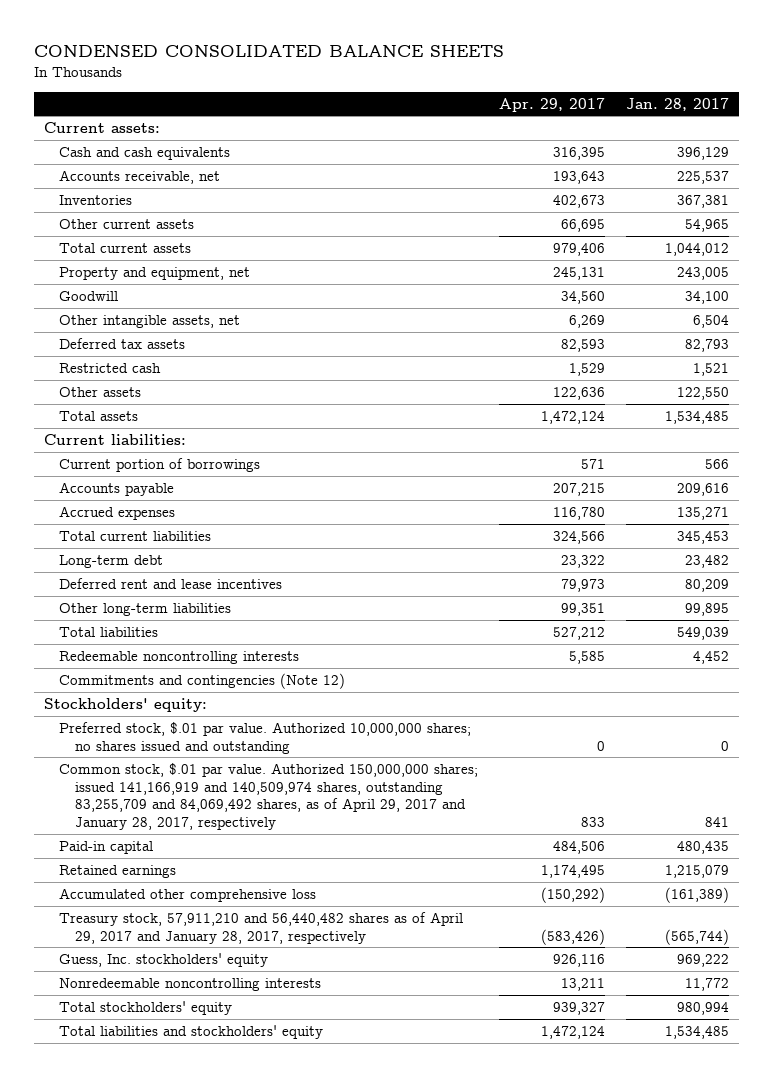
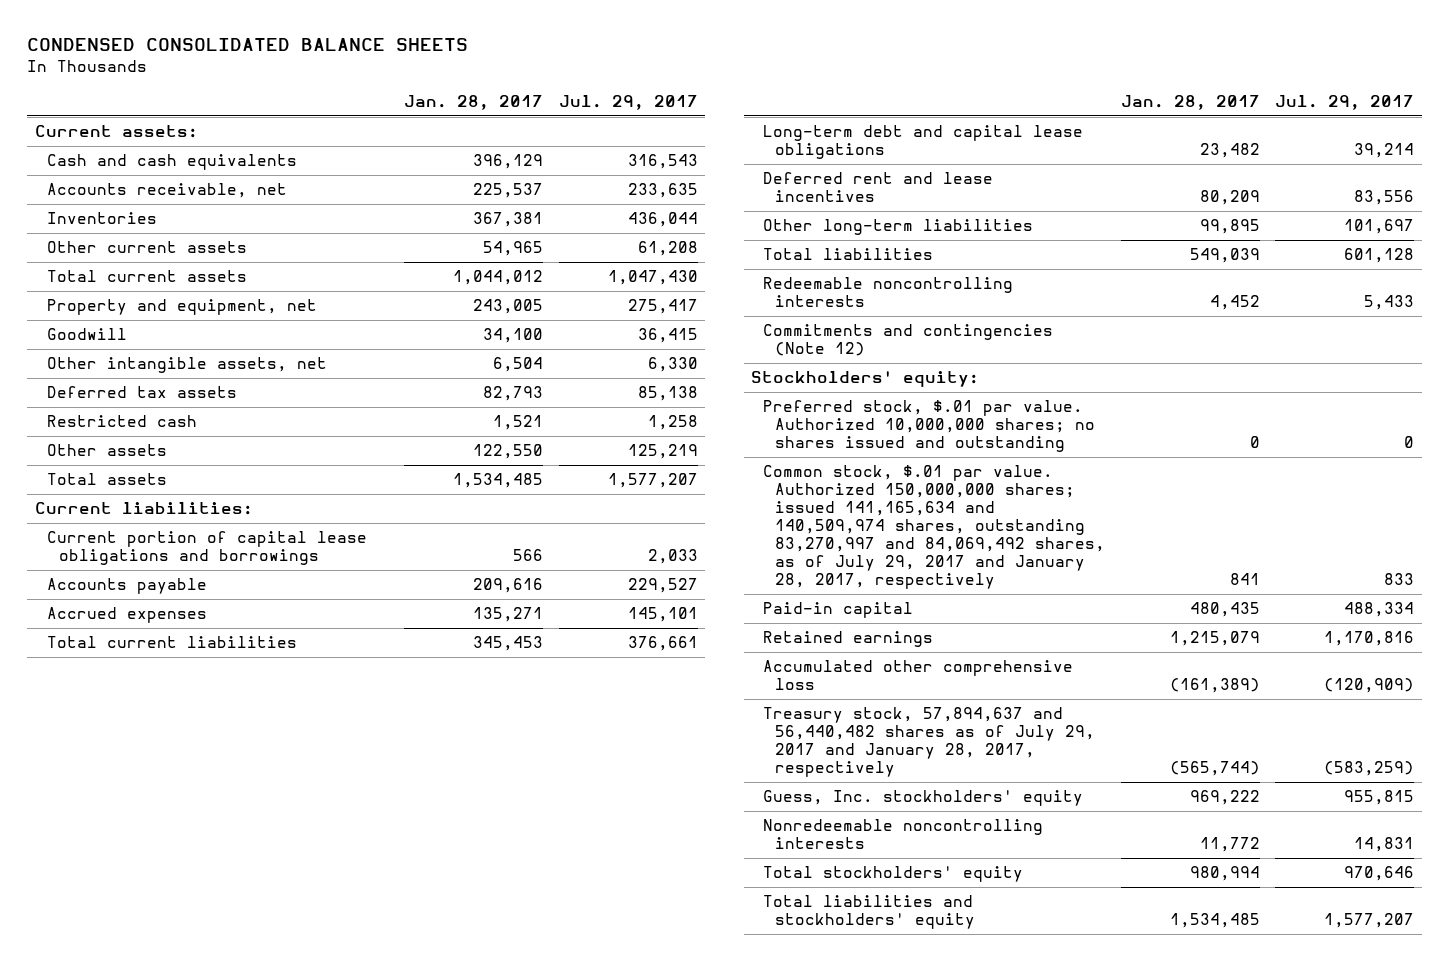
- | Apr. 29, 2017 | Jan. 28, 2017
+ | Jan. 28, 2017 | Jul. 29, 2017
- Current portion of borrowings | 571 | 566
+ Current portion of capital lease obligations and borrowings | 566 | 2,033
- Long-term debt | 23,322 | 23,482
+ Long-term debt and capital lease obligations | 23,482 | 39,214
- Common stock, $.01 par value. Authorized 150,000,000 shares; issued 141,166,919 and 140,509,974 shares, outstanding 83,255,709 and 84,069,492 shares, as of April 29, 2017 and January 28, 2017, respectively | 833 | 841
+ Common stock, $.01 par value. Authorized 150,000,000 shares; issued 141,165,634 and 140,509,974 shares, outstanding 83,270,997 and 84,069,492 shares, as of July 29, 2017 and January 28, 2017, respectively | 841 | 833
- Treasury stock, 57,911,210 and 56,440,482 shares as of April 29, 2017 and January 28, 2017, respectively | (583,426) | (565,744)
+ Treasury stock, 57,894,637 and 56,440,482 shares as of July 29, 2017 and January 28, 2017, respectively | (565,744) | (583,259)

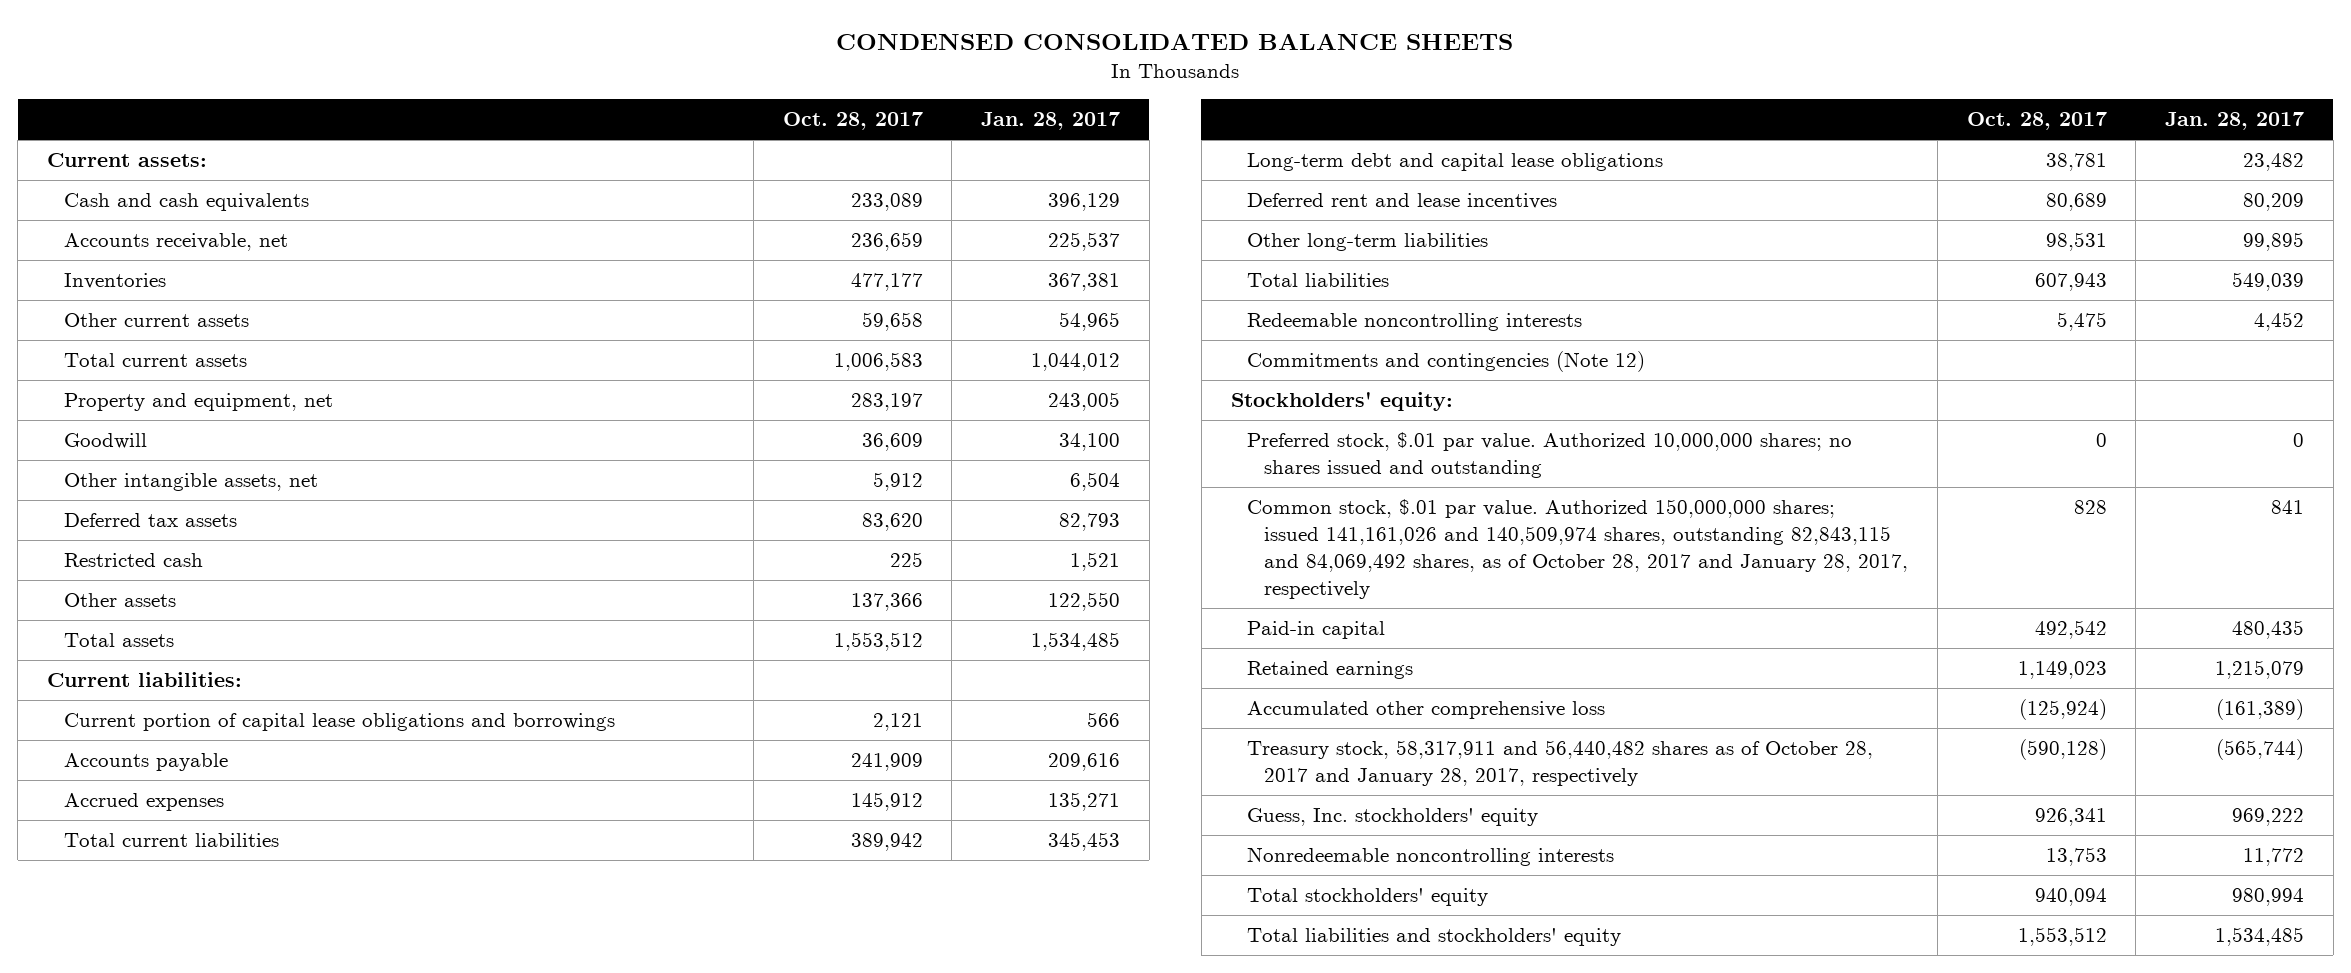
- | Jan. 28, 2017 | Jul. 29, 2017
+ | Oct. 28, 2017 | Jan. 28, 2017
- Common stock, $.01 par value. Authorized 150,000,000 shares; issued 141,165,634 and 140,509,974 shares, outstanding 83,270,997 and 84,069,492 shares, as of July 29, 2017 and January 28, 2017, respectively | 841 | 833
+ Common stock, $.01 par value. Authorized 150,000,000 shares; issued 141,161,026 and 140,509,974 shares, outstanding 82,843,115 and 84,069,492 shares, as of October 28, 2017 and January 28, 2017, respectively | 828 | 841
- Treasury stock, 57,894,637 and 56,440,482 shares as of July 29, 2017 and January 28, 2017, respectively | (565,744) | (583,259)
+ Treasury stock, 58,317,911 and 56,440,482 shares as of October 28, 2017 and January 28, 2017, respectively | (590,128) | (565,744)

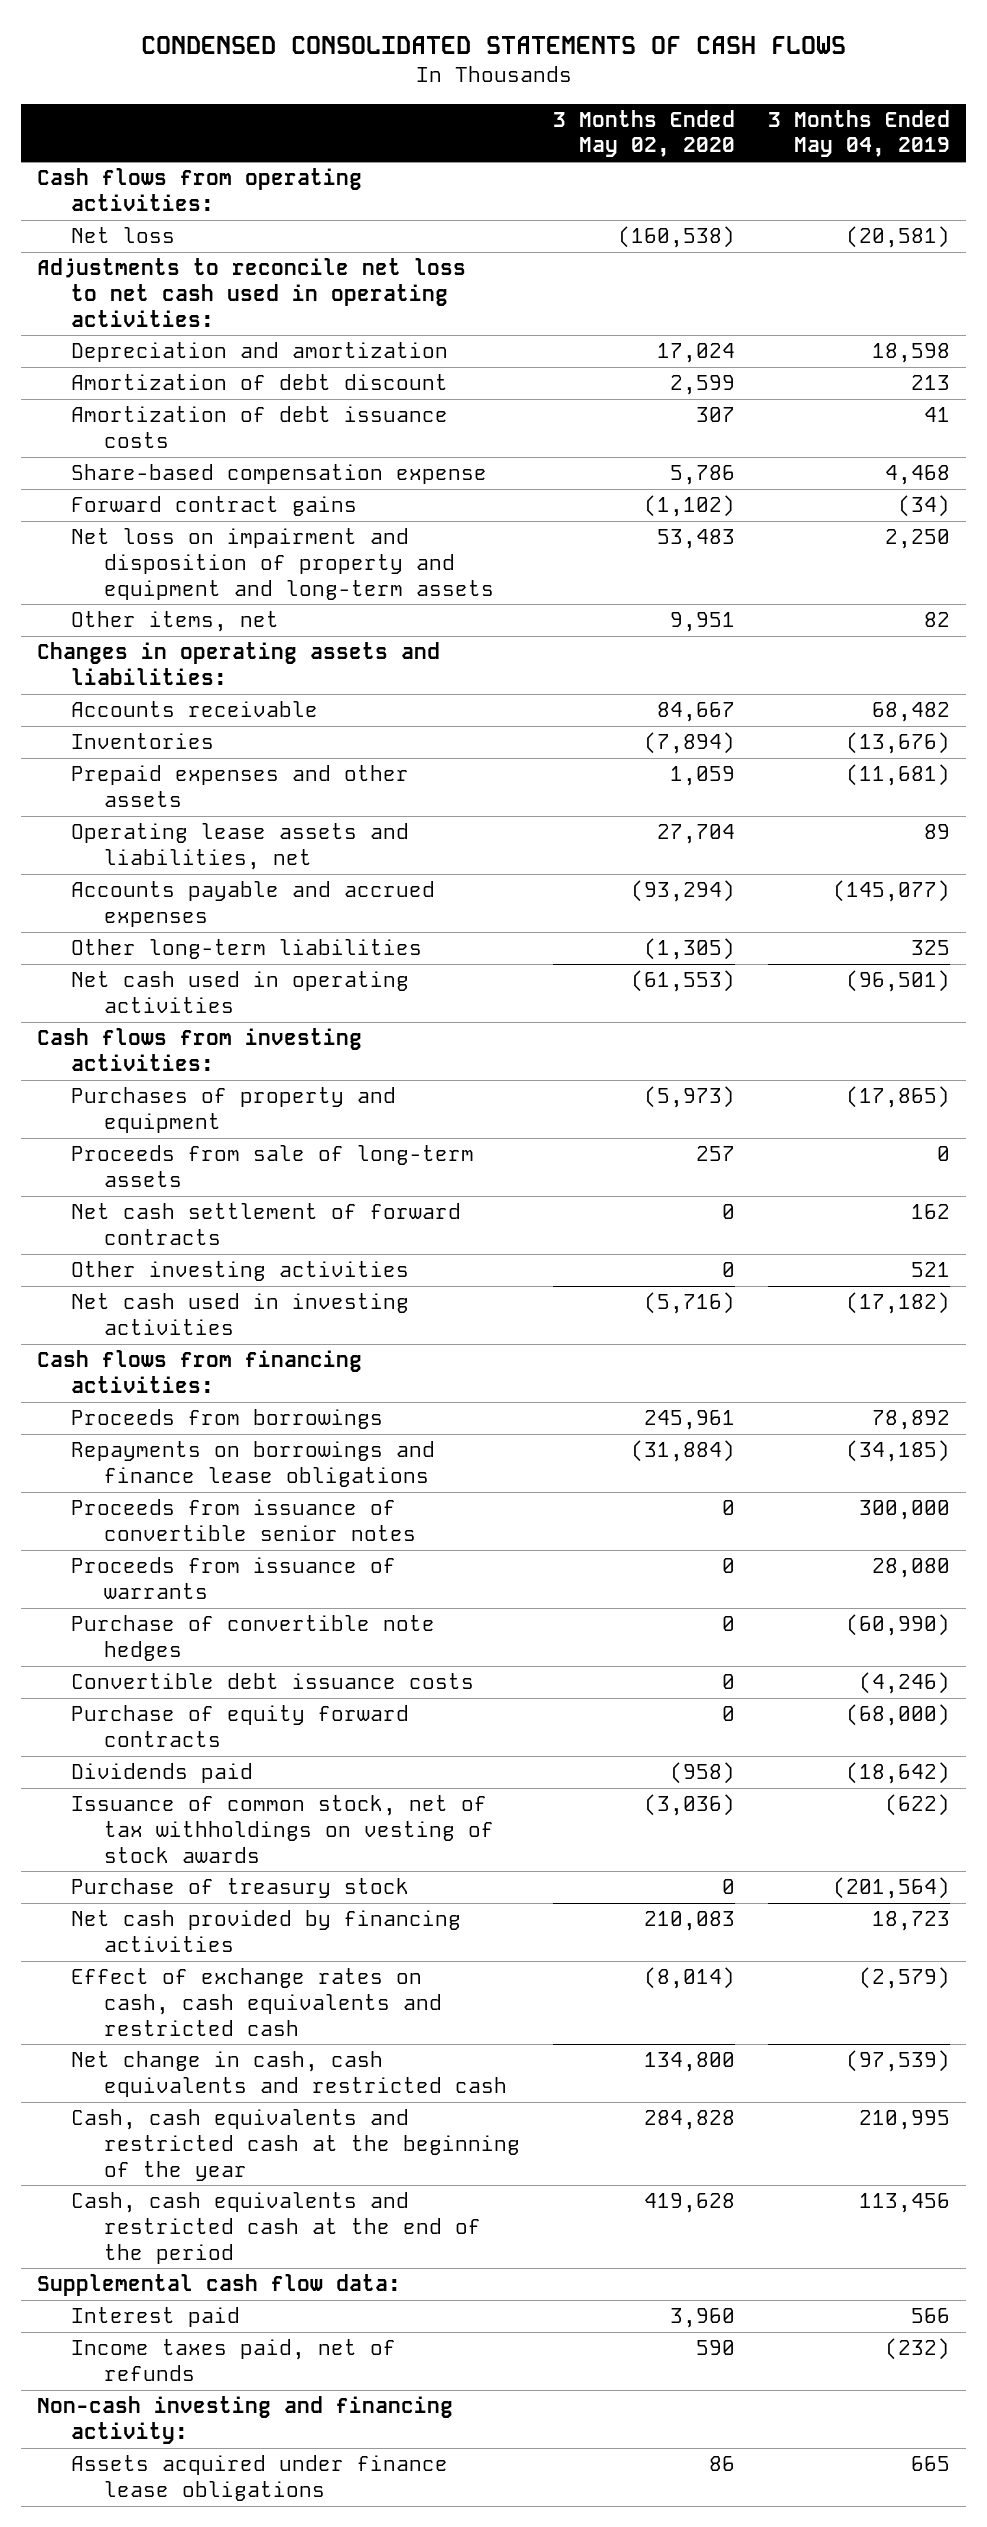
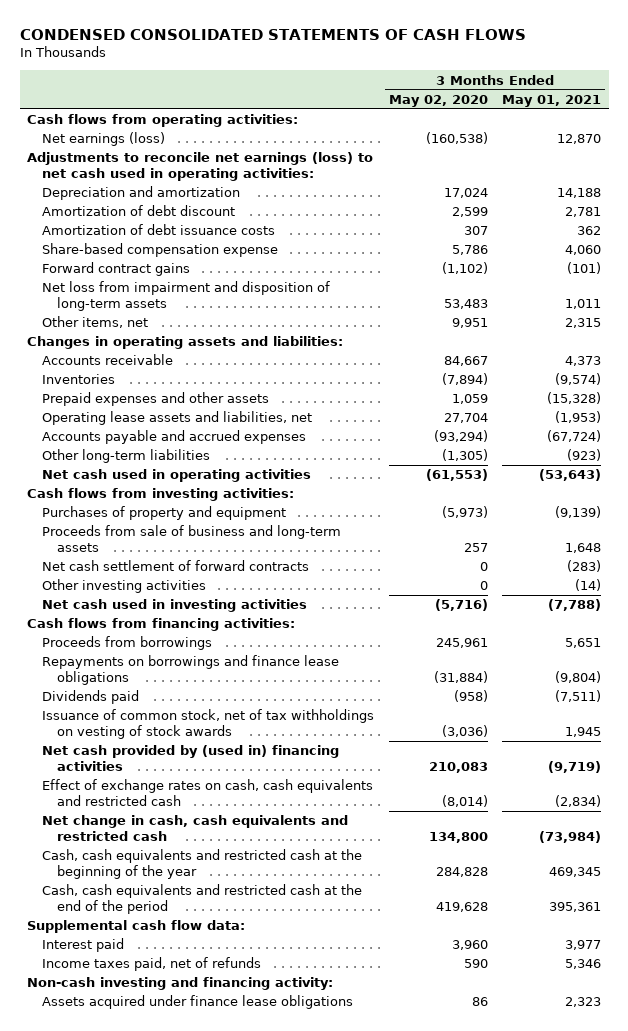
- | 3 Months Ended May 02, 2020 | 3 Months Ended May 04, 2019
+ | 3 Months Ended May 02, 2020 | 3 Months Ended May 01, 2021
- Net loss | (160,538) | (20,581)
- Adjustments to reconcile net loss to net cash used in operating activities:
+ Net earnings (loss) | (160,538) | 12,870
+ Adjustments to reconcile net earnings (loss) to net cash used in operating activities:
- Net loss on impairment and disposition of property and equipment and long-term assets | 53,483 | 2,250
+ Net loss from impairment and disposition of long-term assets | 53,483 | 1,011
- Proceeds from sale of long-term assets | 257 | 0
+ Proceeds from sale of business and long-term assets | 257 | 1,648
- Proceeds from issuance of convertible senior notes | 0 | 300,000
- Proceeds from issuance of warrants | 0 | 28,080
- Purchase of convertible note hedges | 0 | (60,990)
- Convertible debt issuance costs | 0 | (4,246)
- Purchase of equity forward contracts | 0 | (68,000)
- Purchase of treasury stock | 0 | (201,564)
- Net cash provided by financing activities | 210,083 | 18,723
+ Net cash provided by (used in) financing activities | 210,083 | (9,719)

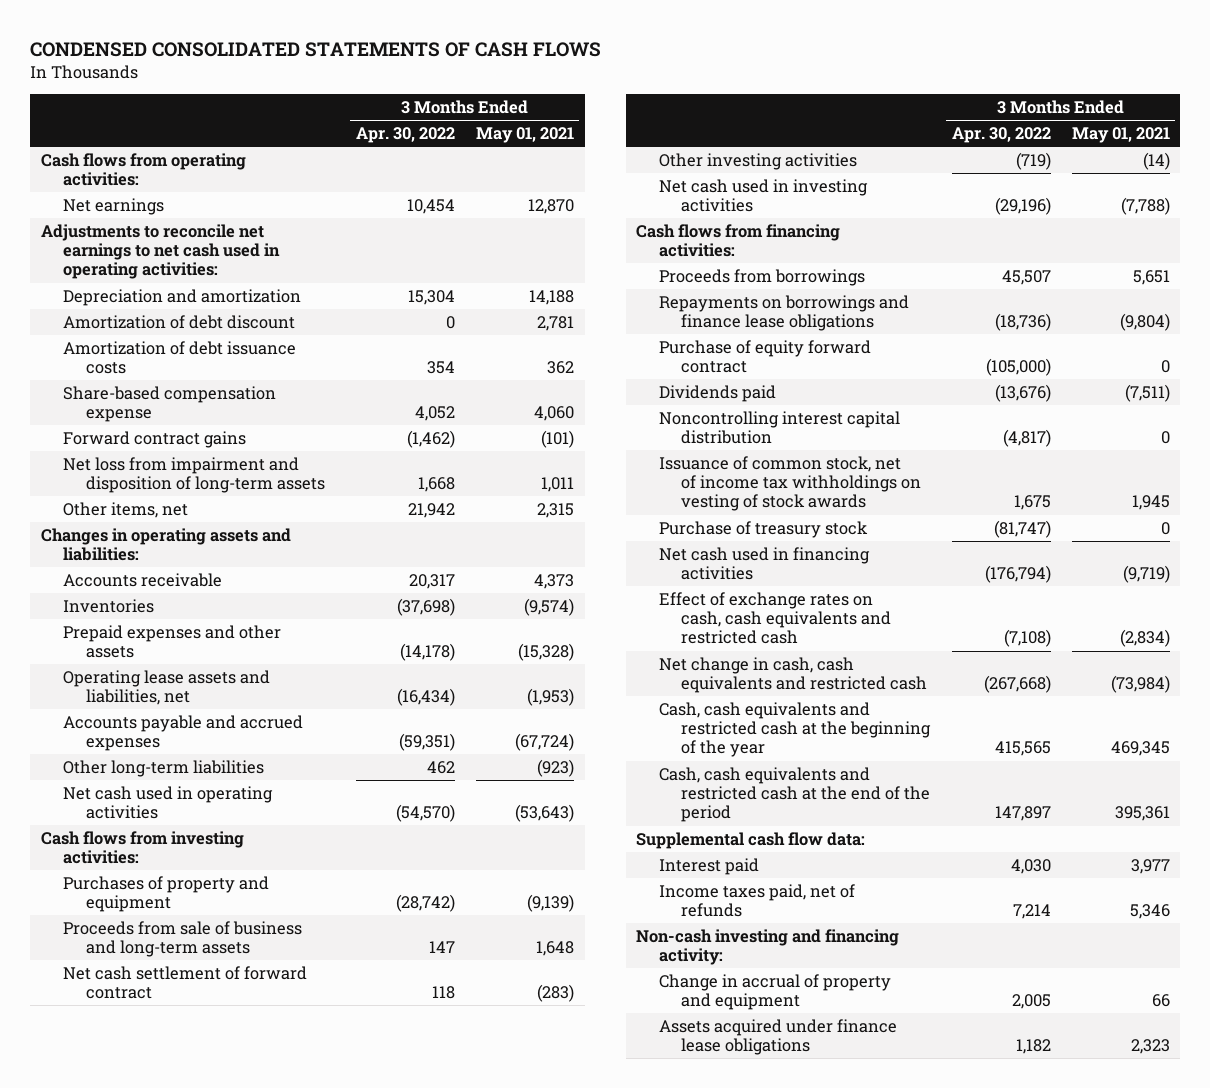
- | 3 Months Ended May 02, 2020 | 3 Months Ended May 01, 2021
+ | 3 Months Ended Apr. 30, 2022 | 3 Months Ended May 01, 2021
- Net earnings (loss) | (160,538) | 12,870
- Adjustments to reconcile net earnings (loss) to net cash used in operating activities:
+ Net earnings | 10,454 | 12,870
+ Adjustments to reconcile net earnings to net cash used in operating activities:
- Net cash settlement of forward contracts | 0 | (283)
+ Net cash settlement of forward contract | 118 | (283)
+ Purchase of equity forward contract | (105,000) | 0
- Issuance of common stock, net of tax withholdings on vesting of stock awards | (3,036) | 1,945
- Net cash provided by (used in) financing activities | 210,083 | (9,719)
+ Noncontrolling interest capital distribution | (4,817) | 0
+ Issuance of common stock, net of income tax withholdings on vesting of stock awards | 1,675 | 1,945
+ Purchase of treasury stock | (81,747) | 0
+ Net cash used in financing activities | (176,794) | (9,719)
+ Change in accrual of property and equipment | 2,005 | 66

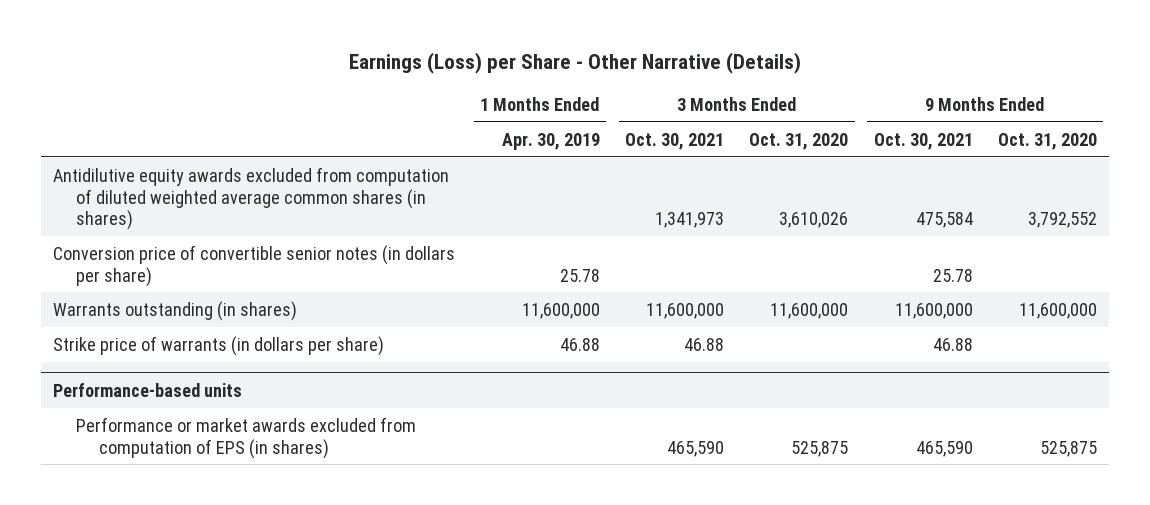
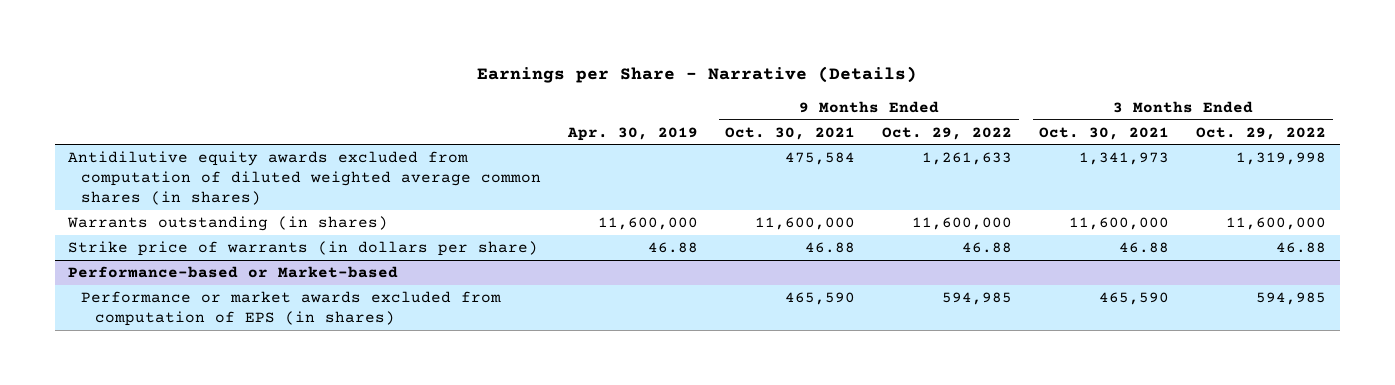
- Earnings (Loss) per Share - Other Narrative (Details)
+ Earnings per Share - Narrative (Details)
- | 1 Months Ended Apr. 30, 2019 | 3 Months Ended Oct. 30, 2021 | 3 Months Ended Oct. 31, 2020 | 9 Months Ended Oct. 30, 2021 | 9 Months Ended Oct. 31, 2020
+ | Apr. 30, 2019 | 9 Months Ended Oct. 30, 2021 | 9 Months Ended Oct. 29, 2022 | 3 Months Ended Oct. 30, 2021 | 3 Months Ended Oct. 29, 2022
- Conversion price of convertible senior notes (in dollars per share) | 25.78 | | | 25.78 |
- Performance-based units
+ Performance-based or Market-based

